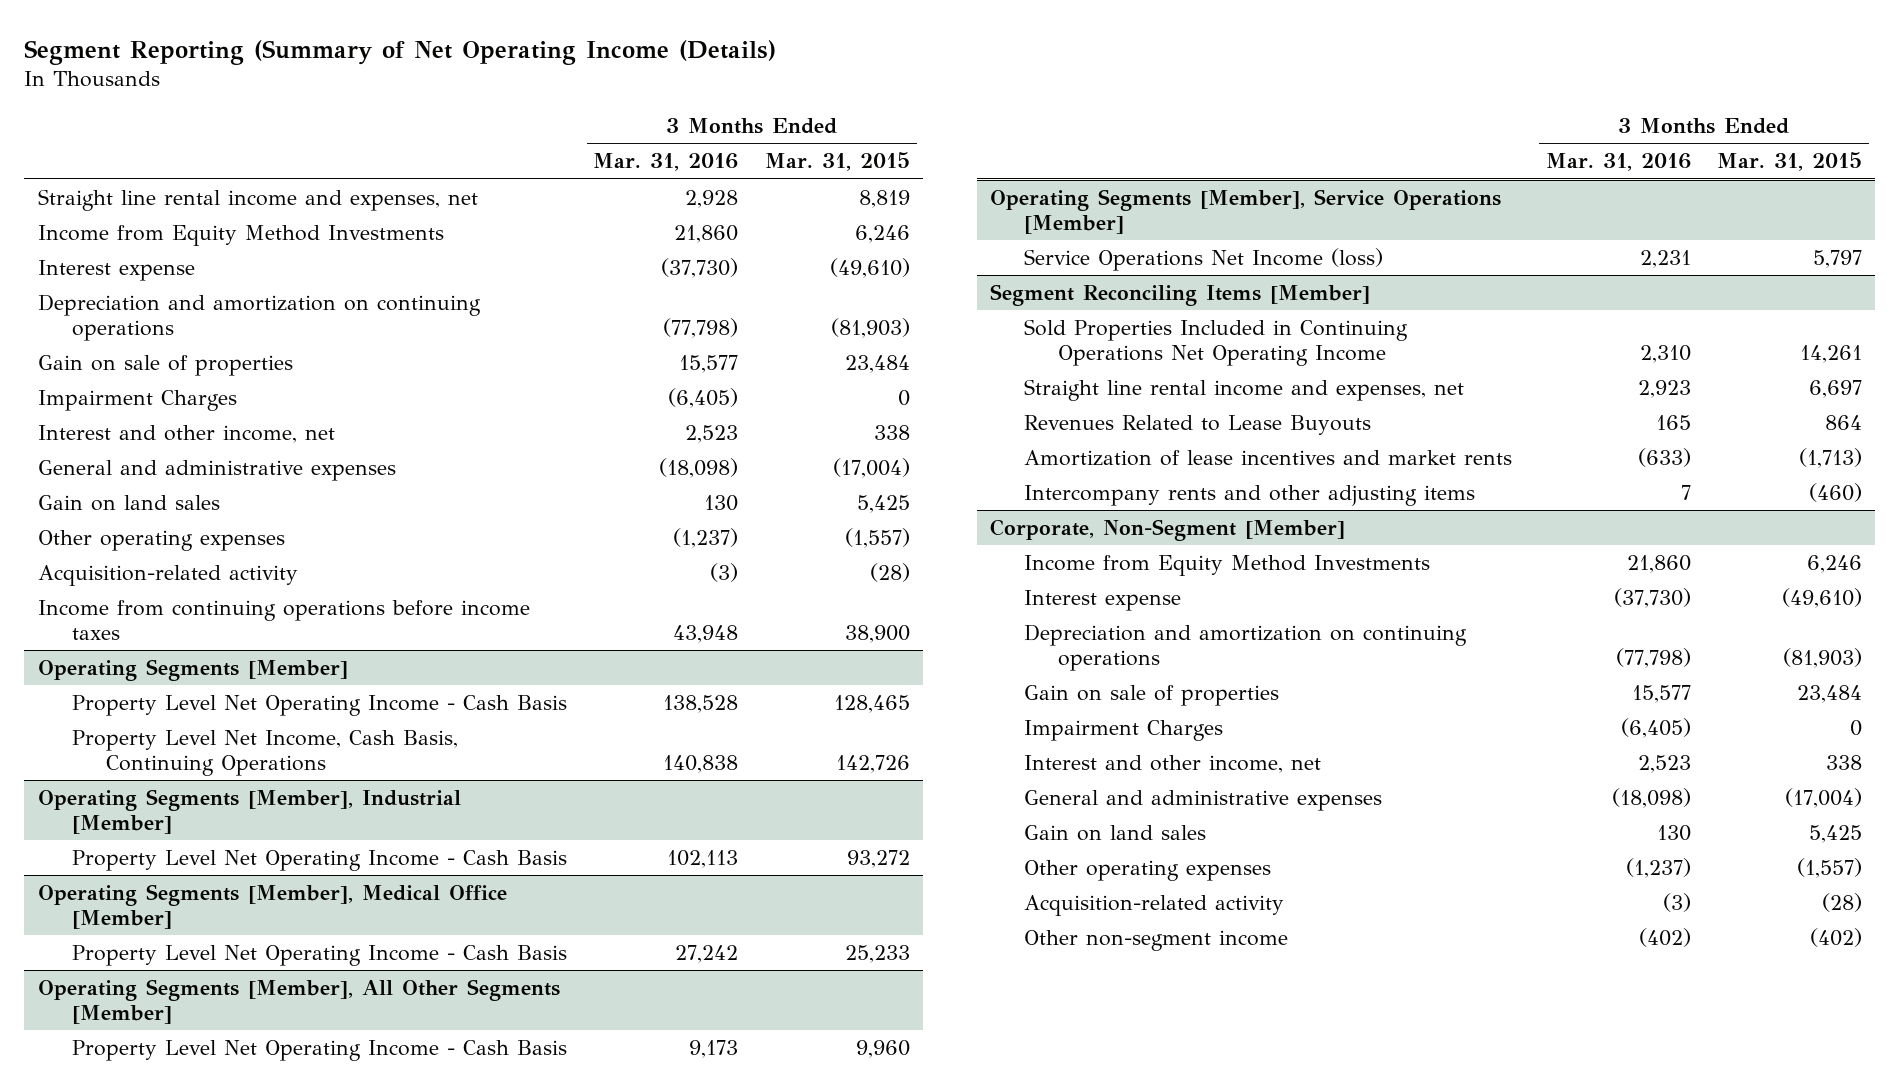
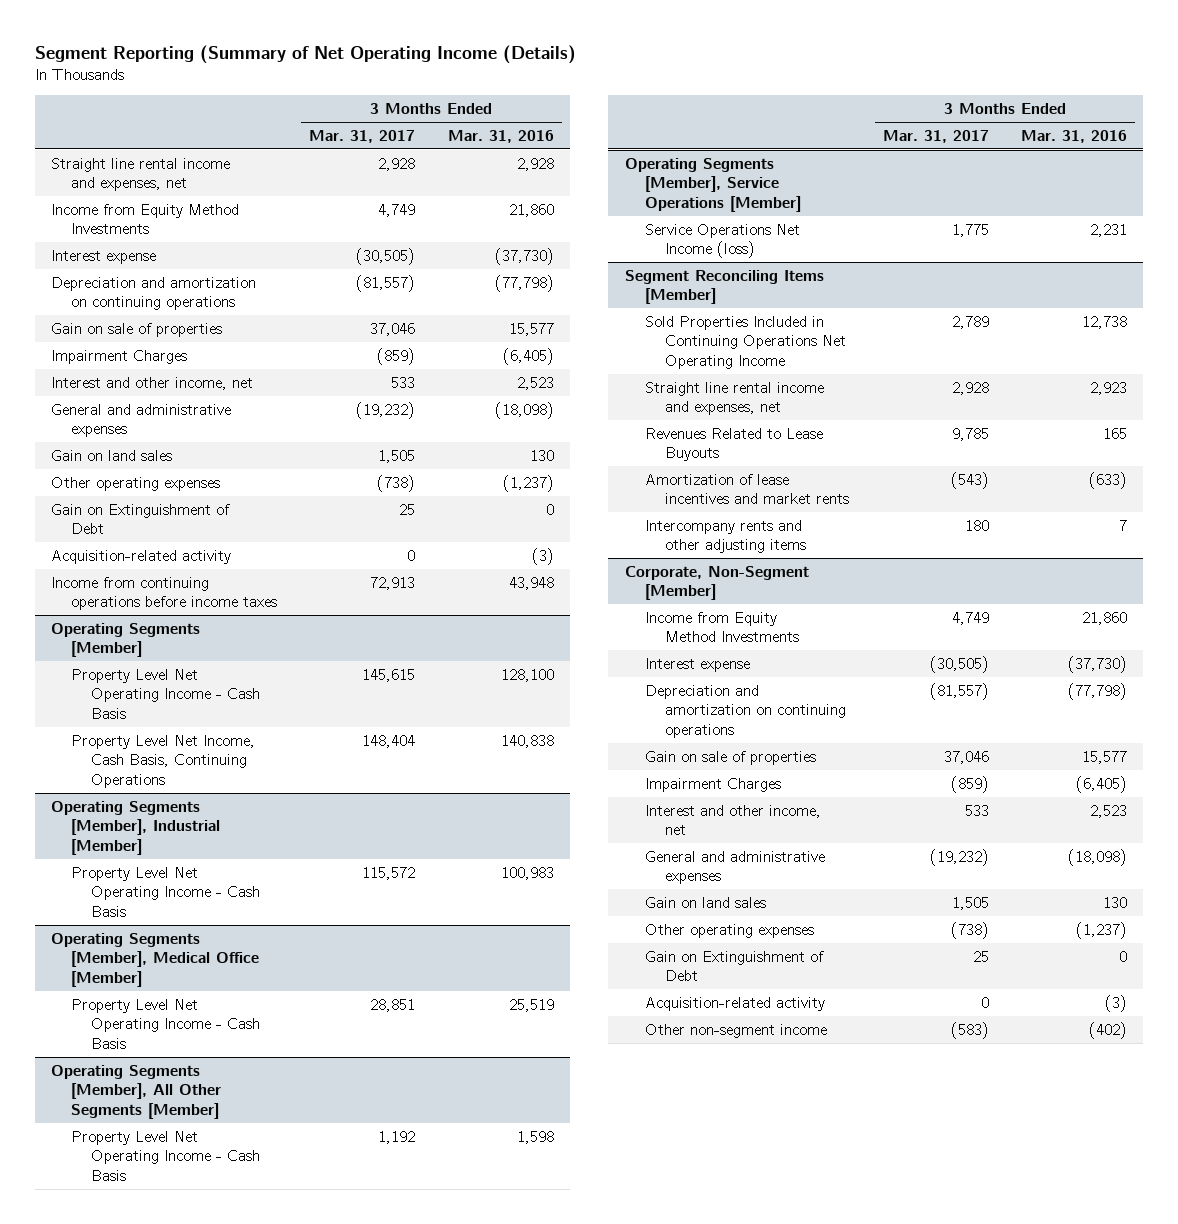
- | 3 Months Ended Mar. 31, 2016 | 3 Months Ended Mar. 31, 2015
+ | 3 Months Ended Mar. 31, 2017 | 3 Months Ended Mar. 31, 2016
+ Gain on Extinguishment of Debt | 25 | 0
@ Operating Segments [Member]
- Property Level Net Operating Income - Cash Basis | 138,528 | 128,465
+ Property Level Net Operating Income - Cash Basis | 145,615 | 128,100
@ Operating Segments [Member], Industrial [Member]
- Property Level Net Operating Income - Cash Basis | 102,113 | 93,272
+ Property Level Net Operating Income - Cash Basis | 115,572 | 100,983
@ Operating Segments [Member], Medical Office [Member]
- Property Level Net Operating Income - Cash Basis | 27,242 | 25,233
+ Property Level Net Operating Income - Cash Basis | 28,851 | 25,519
@ Operating Segments [Member], All Other Segments [Member]
- Property Level Net Operating Income - Cash Basis | 9,173 | 9,960
+ Property Level Net Operating Income - Cash Basis | 1,192 | 1,598
@ Segment Reconciling Items [Member]
- Sold Properties Included in Continuing Operations Net Operating Income | 2,310 | 14,261
+ Sold Properties Included in Continuing Operations Net Operating Income | 2,789 | 12,738
@ Corporate, Non-Segment [Member]
+ Gain on Extinguishment of Debt | 25 | 0

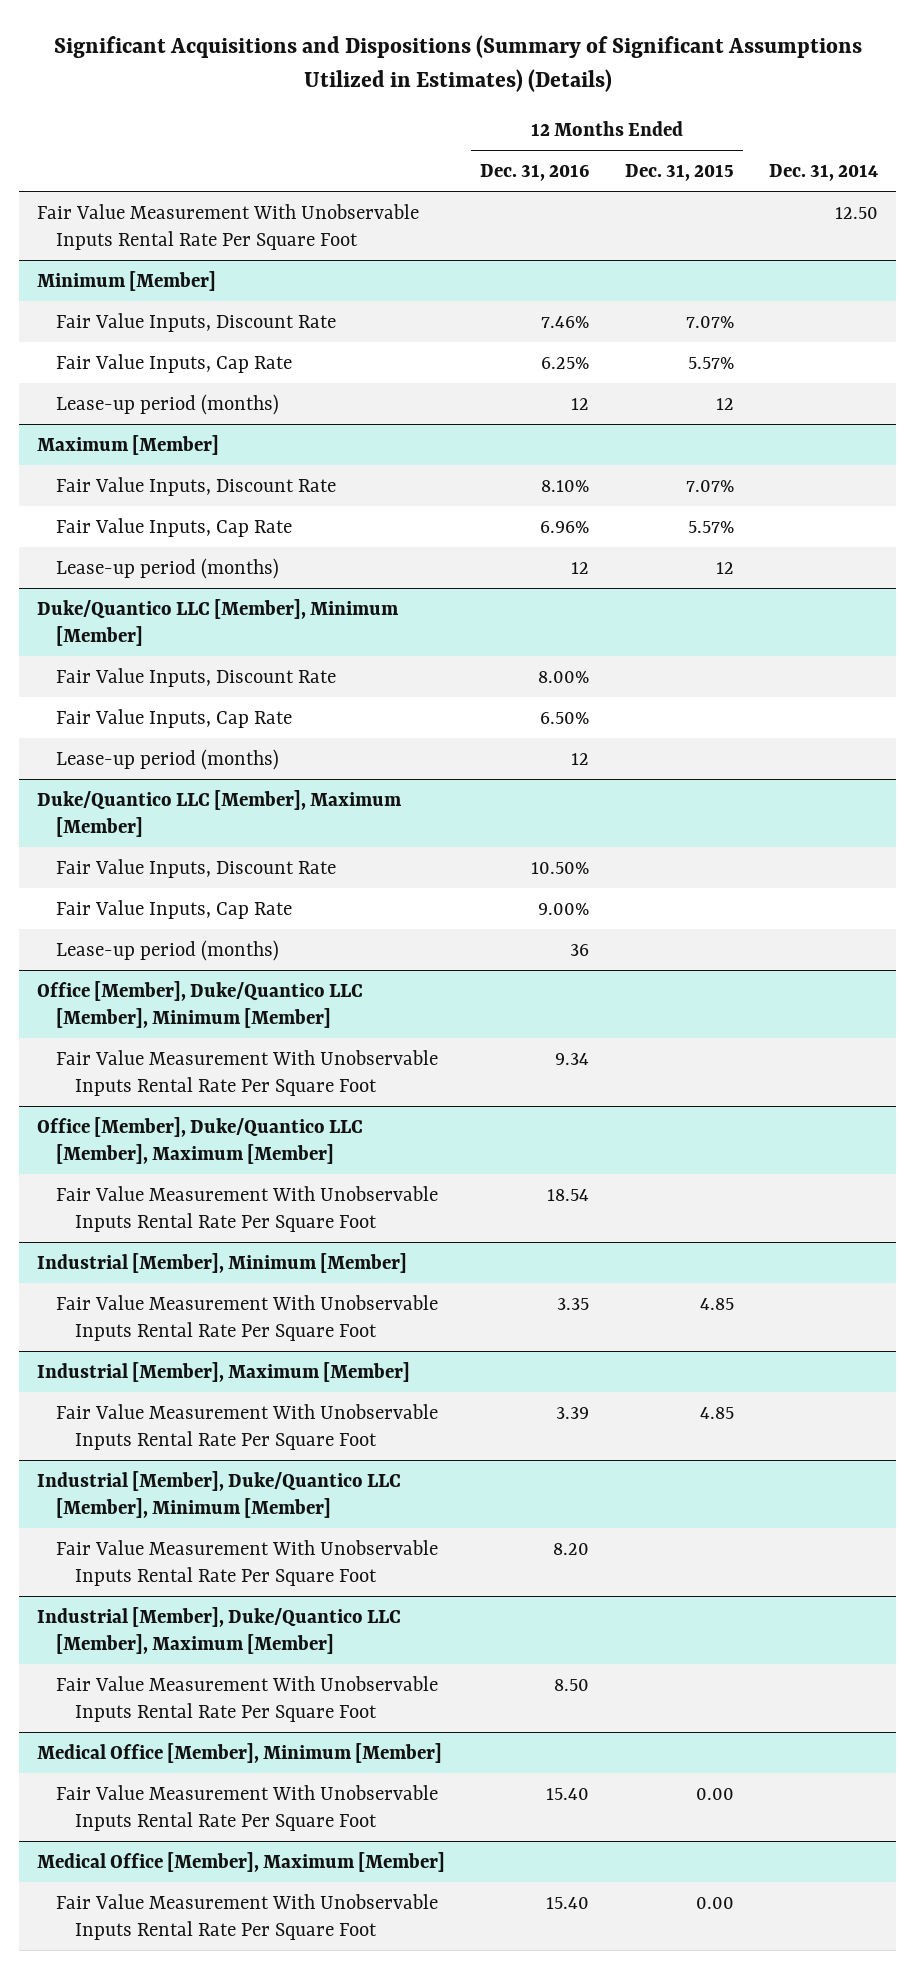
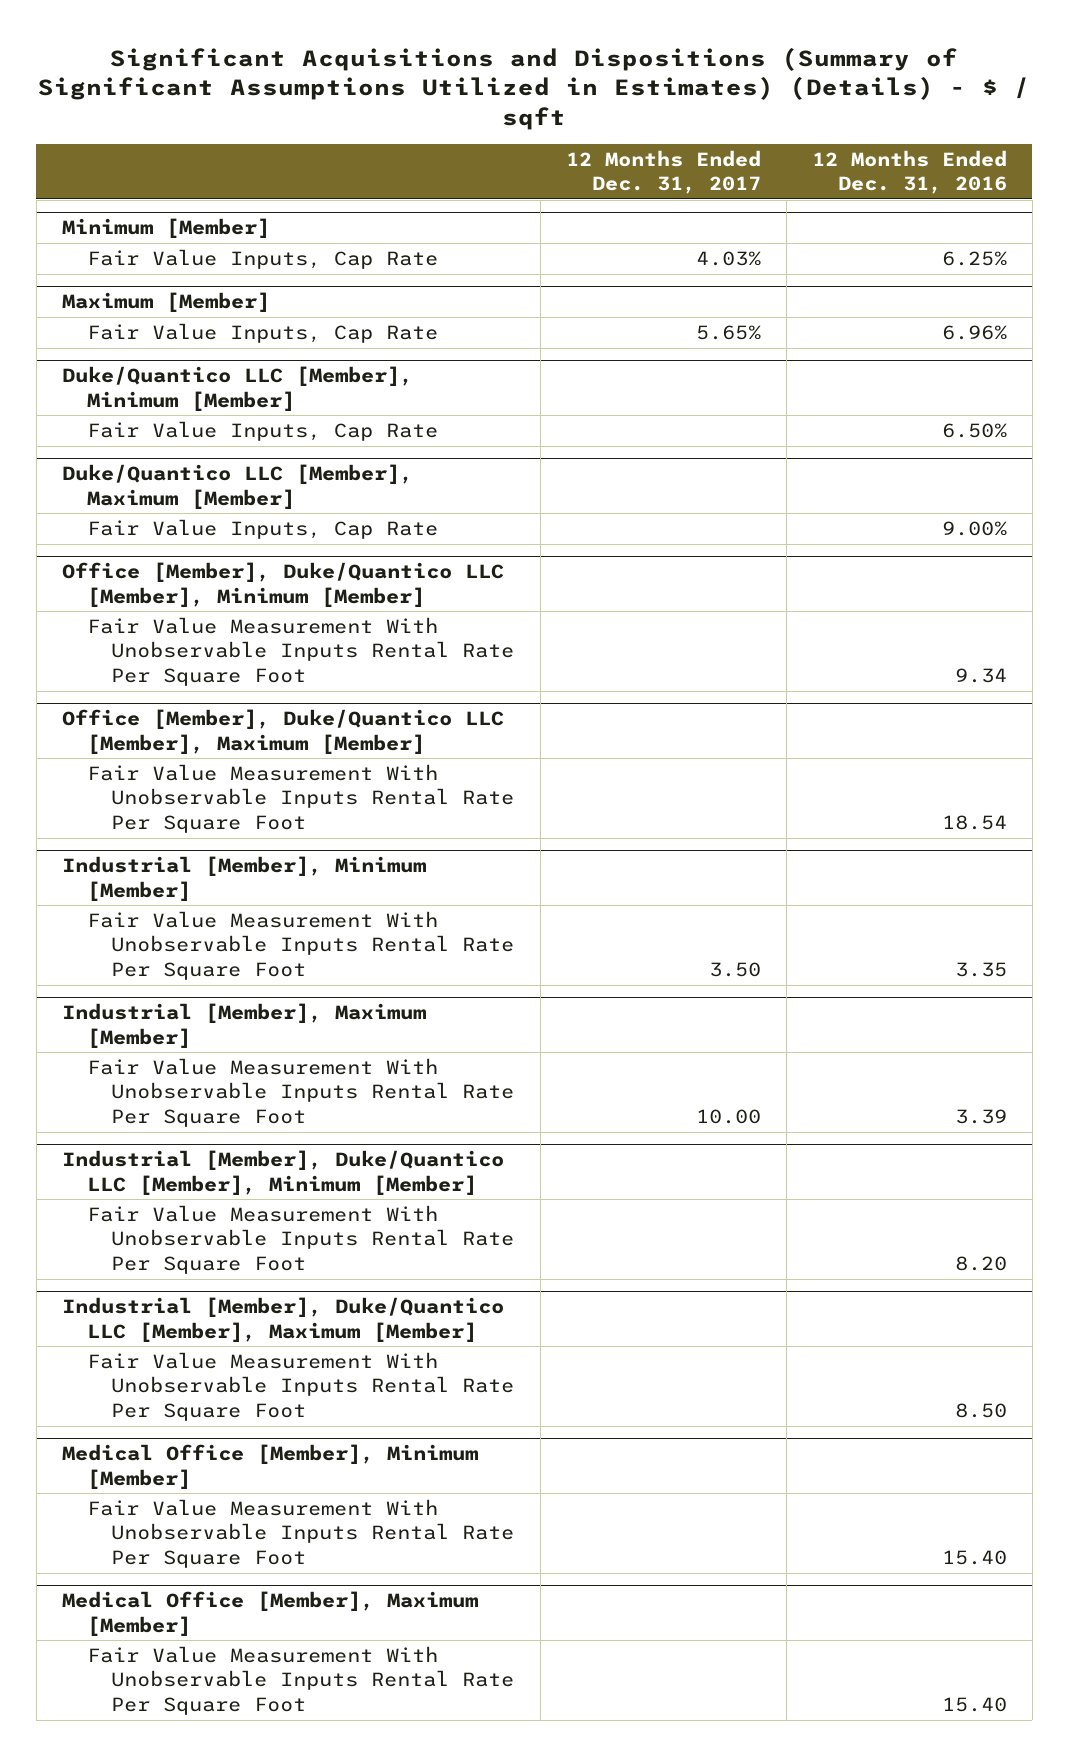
- Significant Acquisitions and Dispositions (Summary of Significant Assumptions Utilized in Estimates) (Details)
+ Significant Acquisitions and Dispositions (Summary of Significant Assumptions Utilized in Estimates) (Details) - $ / sqft
- | 12 Months Ended Dec. 31, 2016 | 12 Months Ended Dec. 31, 2015 | Dec. 31, 2014
+ | 12 Months Ended Dec. 31, 2017 | 12 Months Ended Dec. 31, 2016
- Fair Value Measurement With Unobservable Inputs Rental Rate Per Square Foot | | | 12.50
@ Minimum [Member]
- Fair Value Inputs, Discount Rate | 7.46% | 7.07% |
- Lease-up period (months) | 12 | 12 |
@ Maximum [Member]
- Fair Value Inputs, Discount Rate | 8.10% | 7.07% |
- Lease-up period (months) | 12 | 12 |
@ Duke/Quantico LLC [Member], Minimum [Member]
- Fair Value Inputs, Discount Rate | 8.00% | |
- Lease-up period (months) | 12 | |
@ Duke/Quantico LLC [Member], Maximum [Member]
- Fair Value Inputs, Discount Rate | 10.50% | |
- Lease-up period (months) | 36 | |

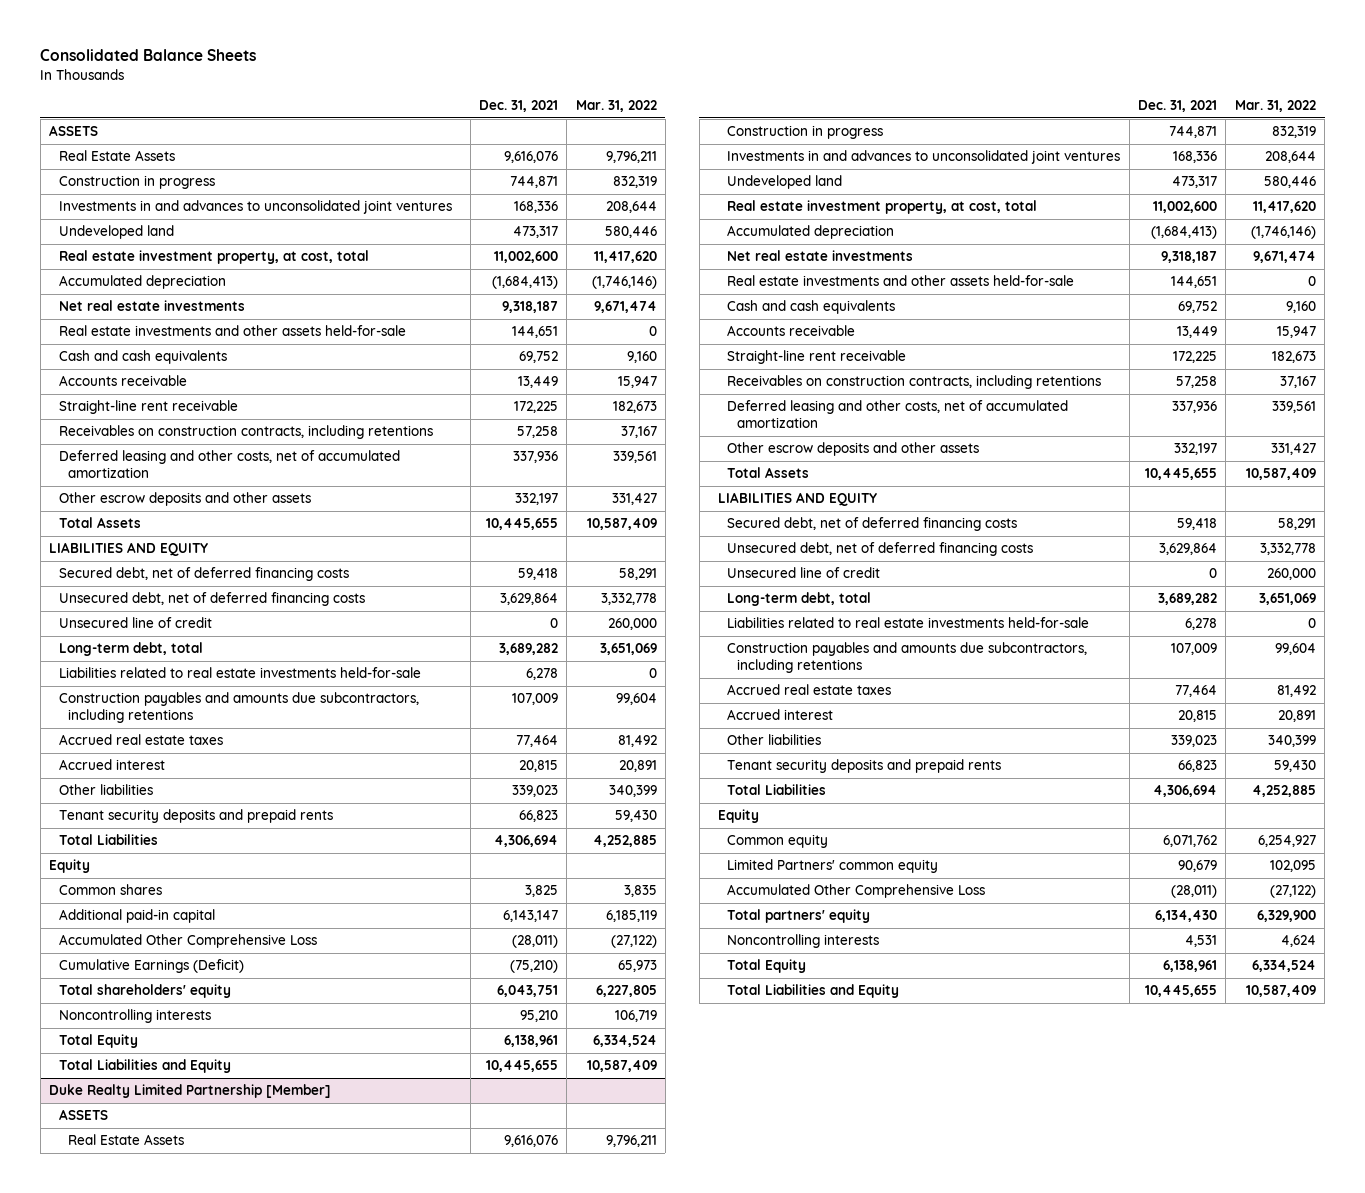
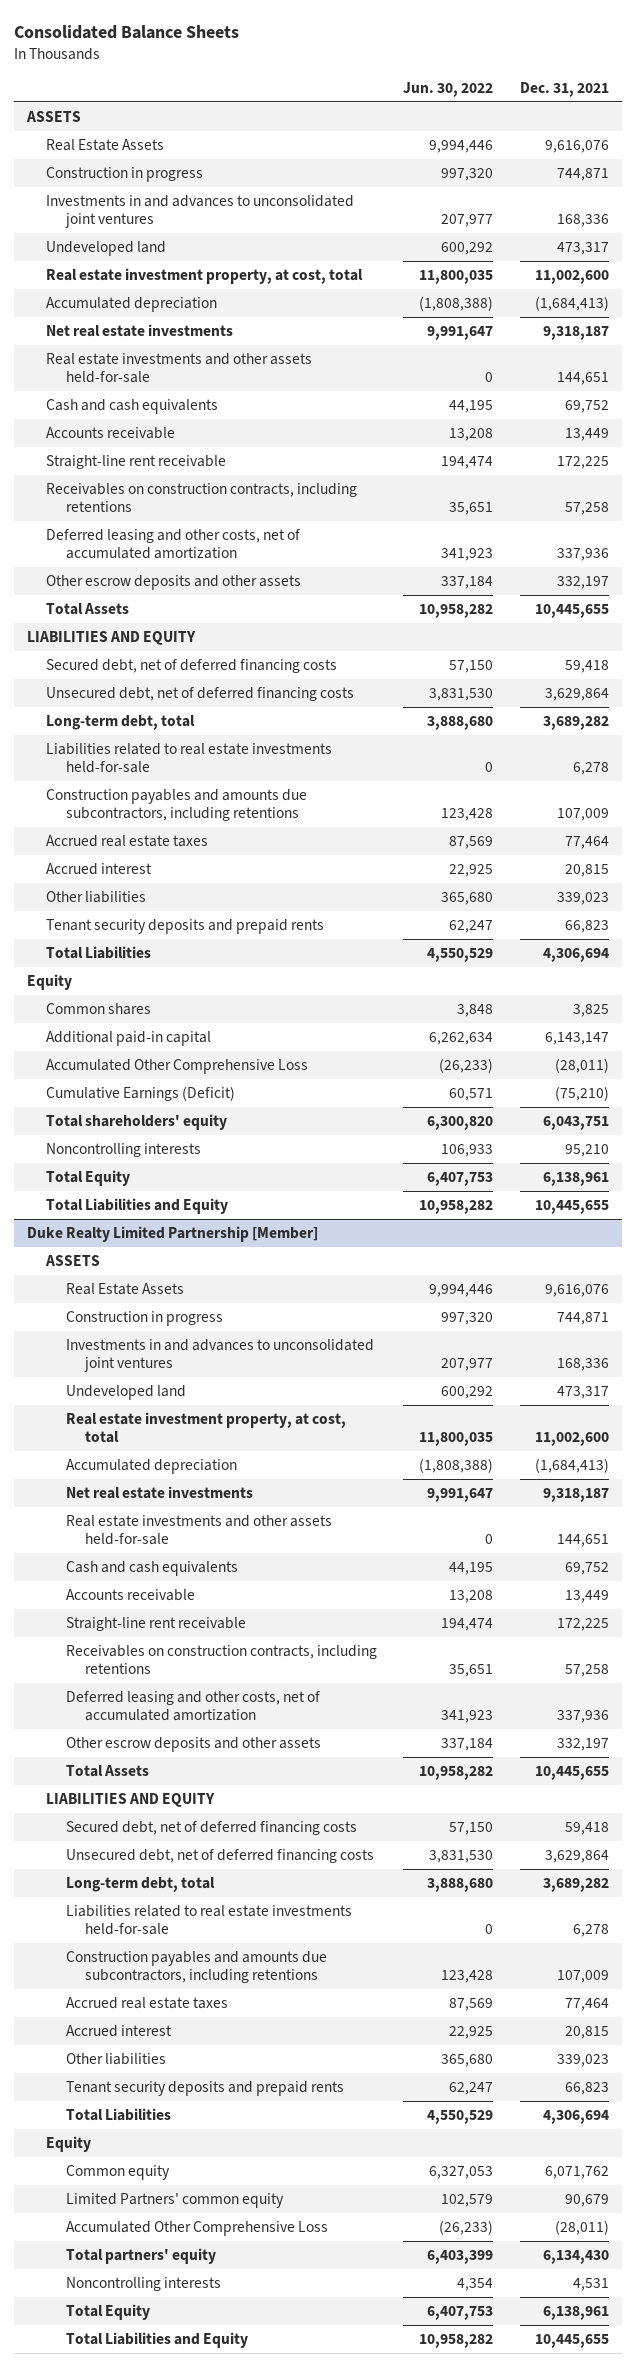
- | Dec. 31, 2021 | Mar. 31, 2022
+ | Jun. 30, 2022 | Dec. 31, 2021
- Unsecured line of credit | 0 | 260,000
@ Duke Realty Limited Partnership [Member]
- Unsecured line of credit | 0 | 260,000

